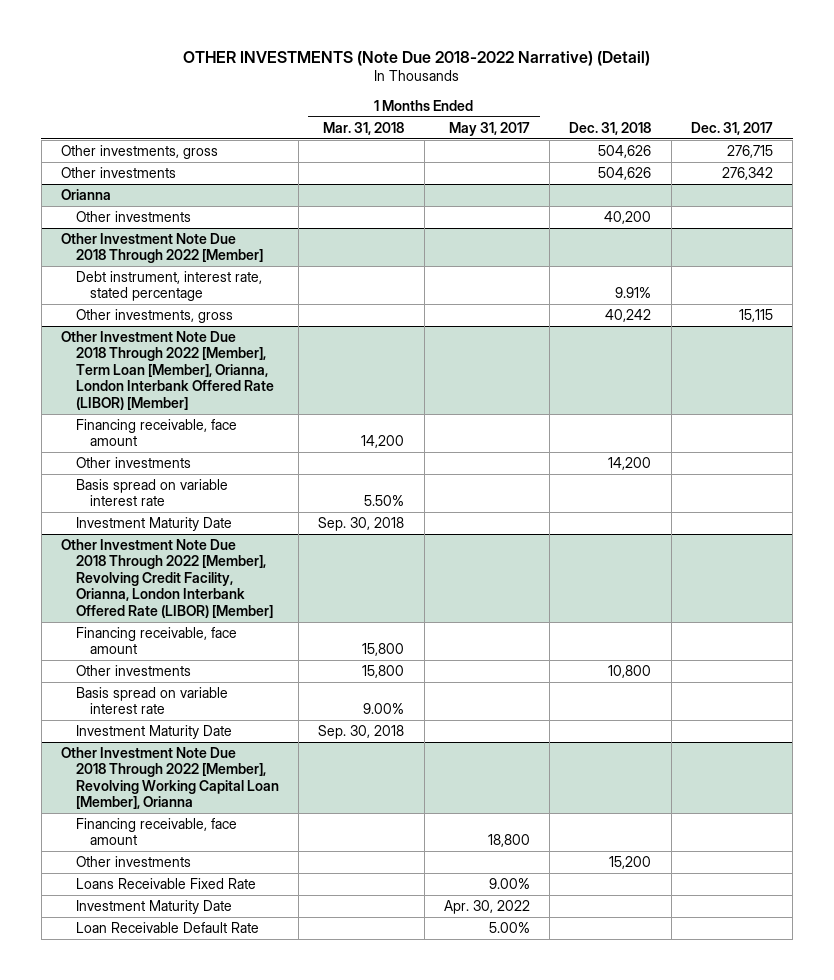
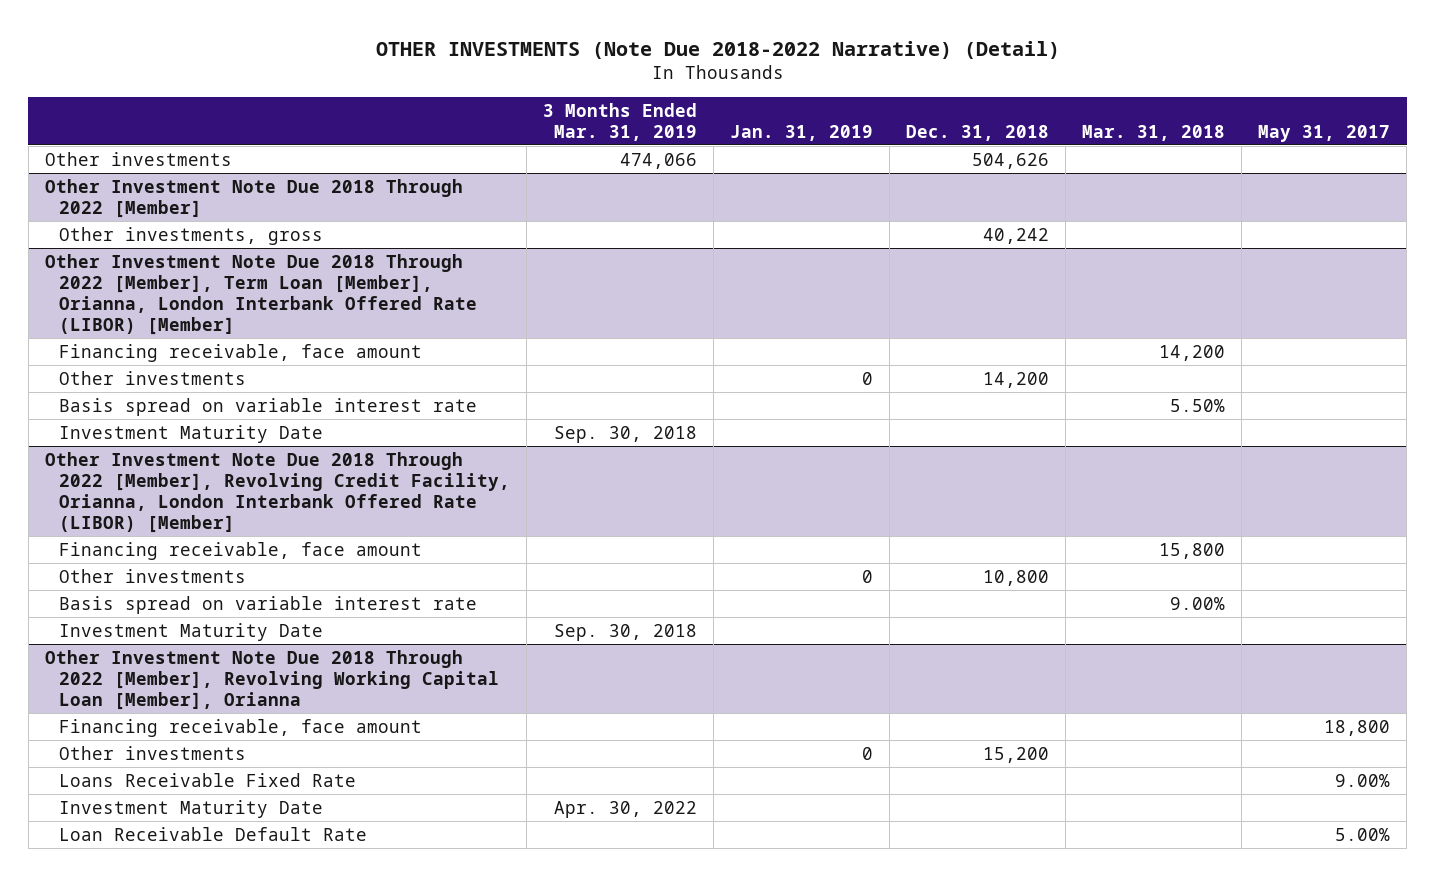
- | 1 Months Ended Mar. 31, 2018 | 1 Months Ended May 31, 2017 | Dec. 31, 2018 | Dec. 31, 2017
+ | 3 Months Ended Mar. 31, 2019 | Jan. 31, 2019 | Dec. 31, 2018 | Mar. 31, 2018 | May 31, 2017
- Other investments, gross | | | 504,626 | 276,715
- Orianna
- Other investments | | | 40,200 |
@ Other Investment Note Due 2018 Through 2022 [Member]
- Debt instrument, interest rate, stated percentage | | | 9.91% |

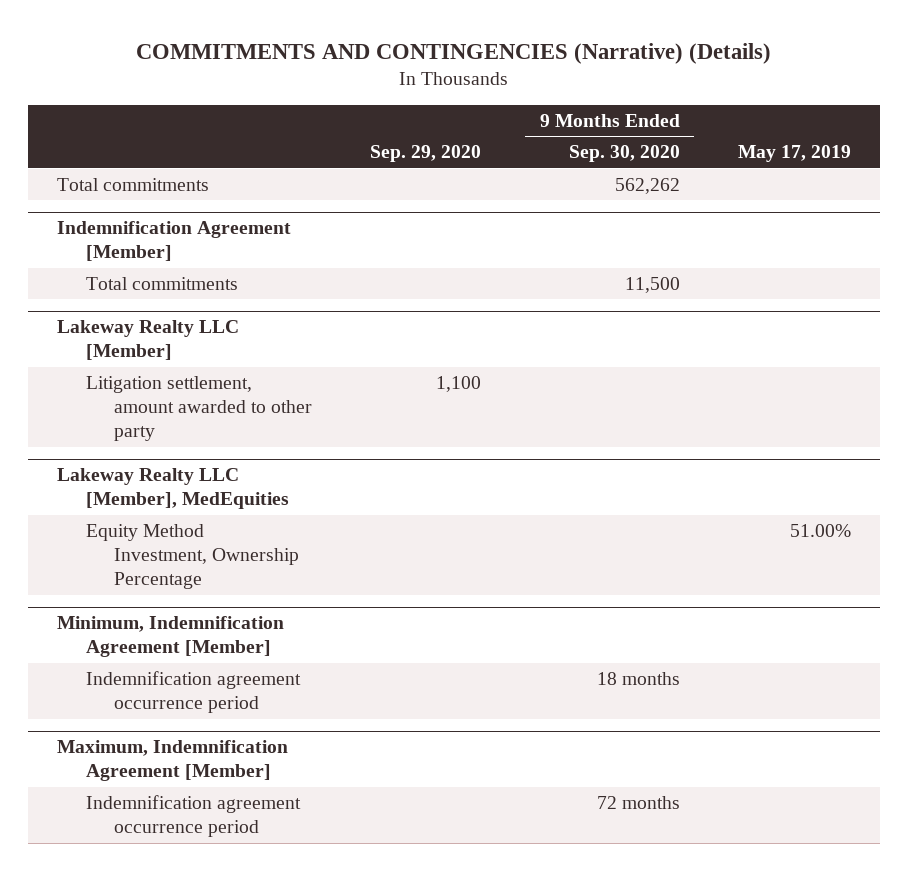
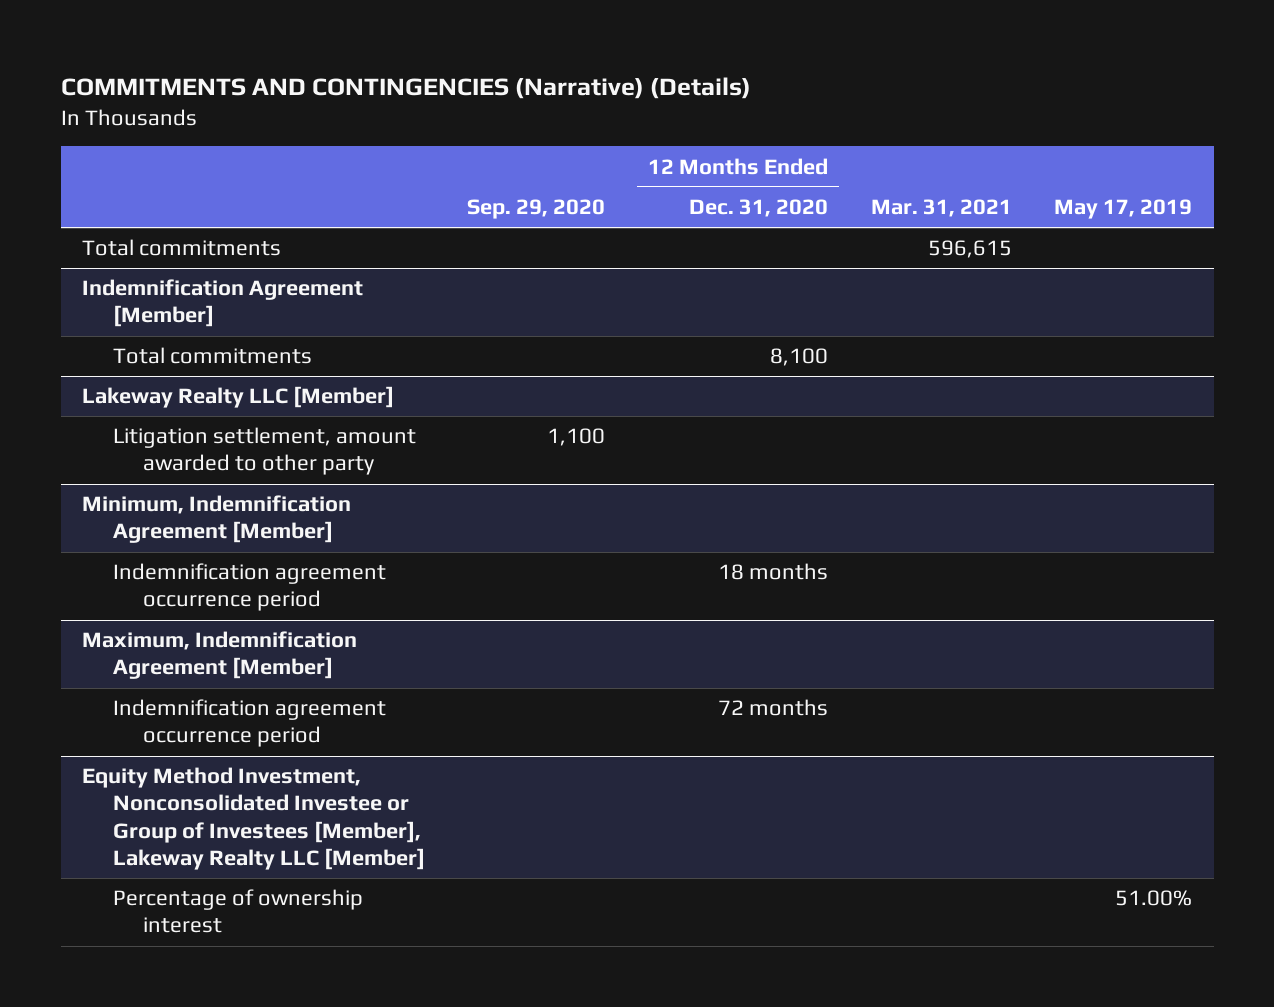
- | Sep. 29, 2020 | 9 Months Ended Sep. 30, 2020 | May 17, 2019
+ | Sep. 29, 2020 | 12 Months Ended Dec. 31, 2020 | Mar. 31, 2021 | May 17, 2019
- Lakeway Realty LLC [Member], MedEquities
- Equity Method Investment, Ownership Percentage | | | 51.00%
+ Equity Method Investment, Nonconsolidated Investee or Group of Investees [Member], Lakeway Realty LLC [Member]
+ Percentage of ownership interest | | | | 51.00%

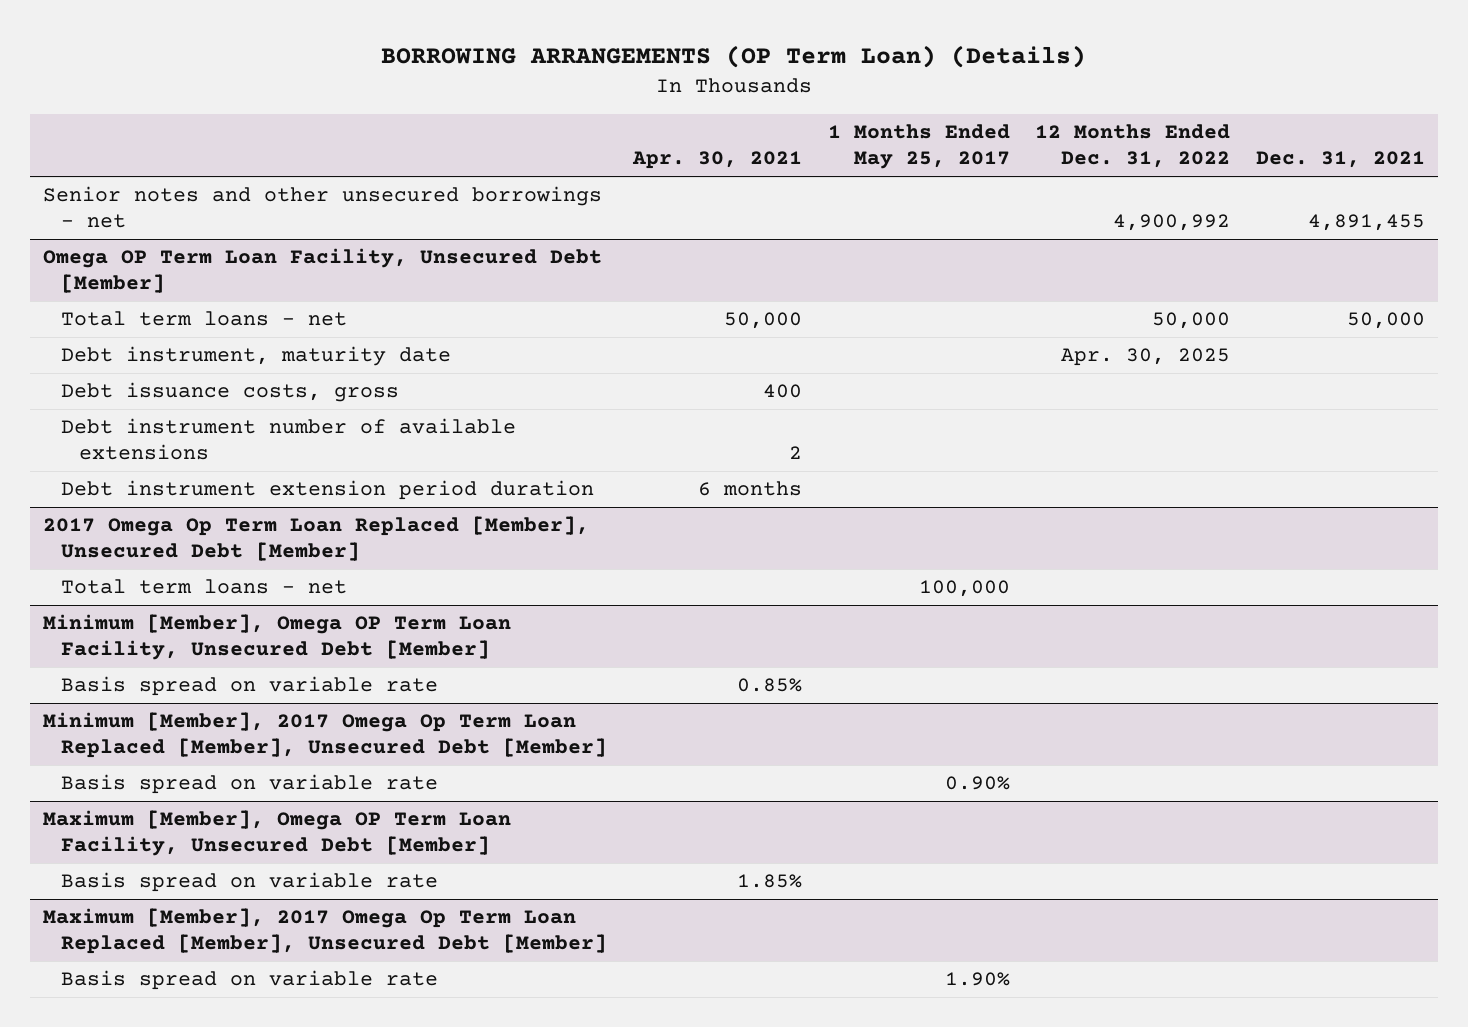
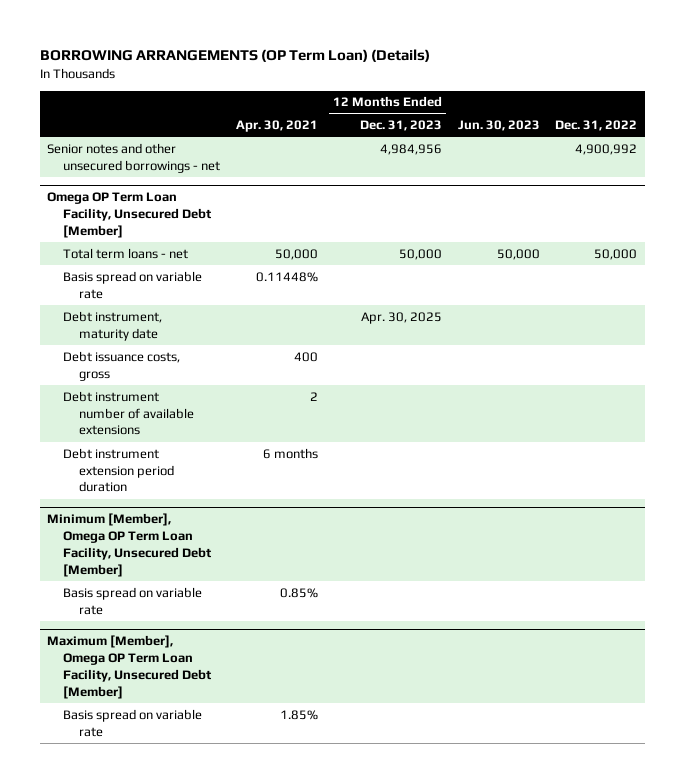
- | Apr. 30, 2021 | 1 Months Ended May 25, 2017 | 12 Months Ended Dec. 31, 2022 | Dec. 31, 2021
+ | Apr. 30, 2021 | 12 Months Ended Dec. 31, 2023 | Jun. 30, 2023 | Dec. 31, 2022
@ Omega OP Term Loan Facility, Unsecured Debt [Member]
+ Basis spread on variable rate | 0.11448% | | |
- 2017 Omega Op Term Loan Replaced [Member], Unsecured Debt [Member]
- Total term loans - net | | 100,000 | |
- Minimum [Member], 2017 Omega Op Term Loan Replaced [Member], Unsecured Debt [Member]
- Basis spread on variable rate | | 0.90% | |
- Maximum [Member], 2017 Omega Op Term Loan Replaced [Member], Unsecured Debt [Member]
- Basis spread on variable rate | | 1.90% | |

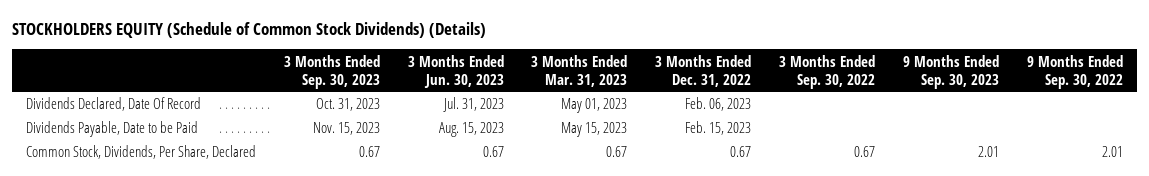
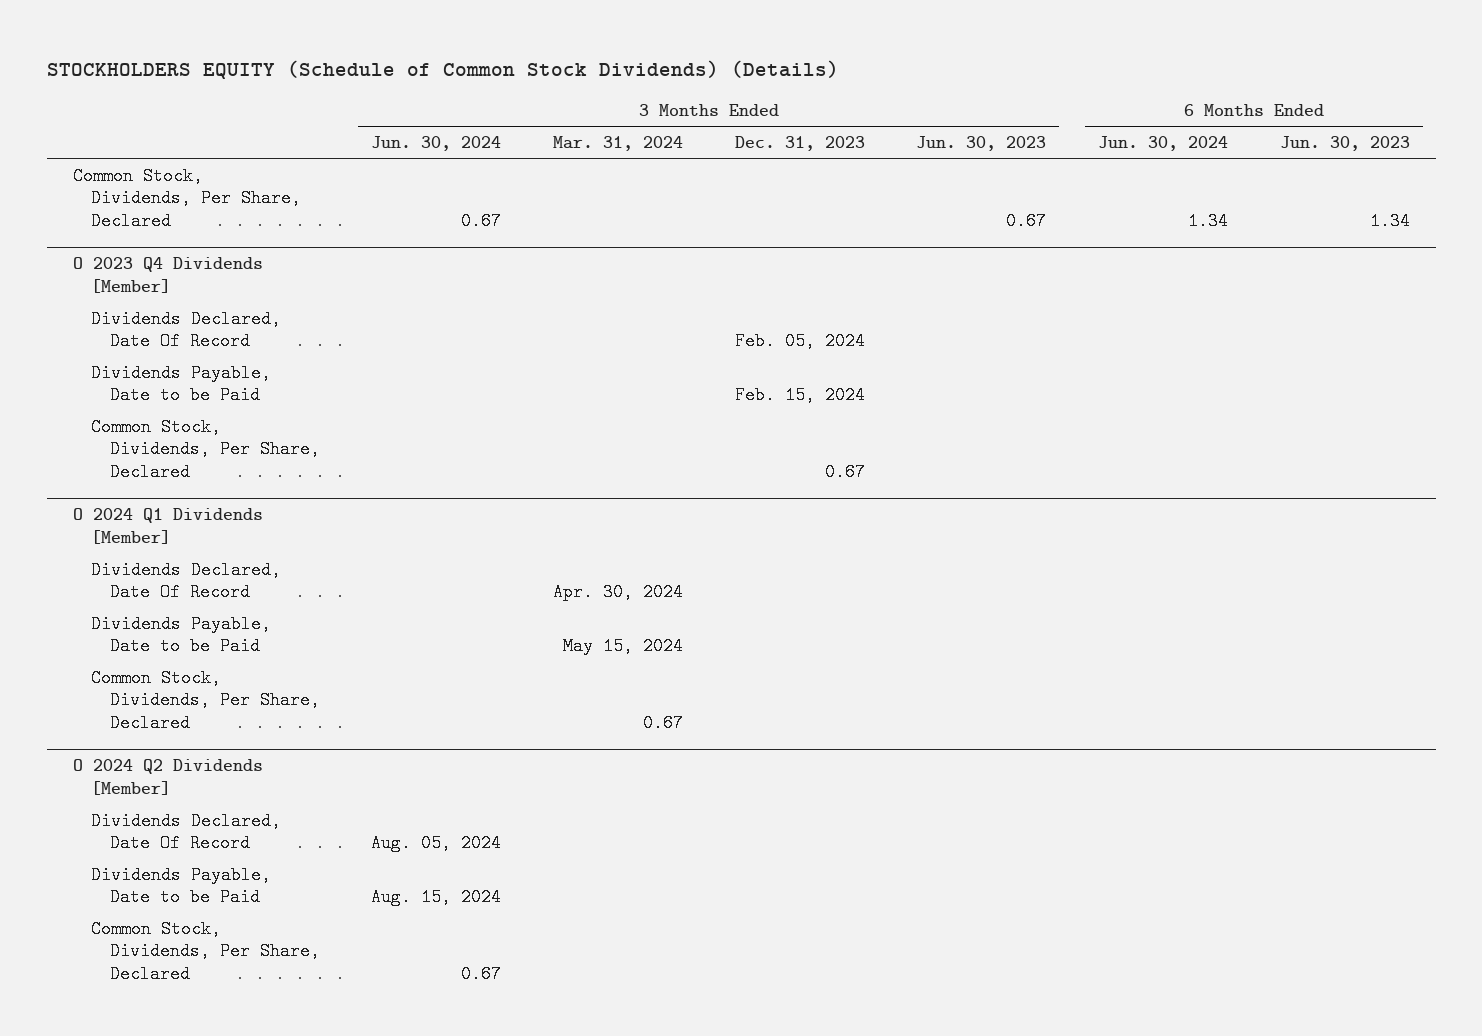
- | 3 Months Ended Sep. 30, 2023 | 3 Months Ended Jun. 30, 2023 | 3 Months Ended Mar. 31, 2023 | 3 Months Ended Dec. 31, 2022 | 3 Months Ended Sep. 30, 2022 | 9 Months Ended Sep. 30, 2023 | 9 Months Ended Sep. 30, 2022
+ | 3 Months Ended Jun. 30, 2024 | 3 Months Ended Mar. 31, 2024 | 3 Months Ended Dec. 31, 2023 | 3 Months Ended Jun. 30, 2023 | 6 Months Ended Jun. 30, 2024 | 6 Months Ended Jun. 30, 2023
- Dividends Declared, Date Of Record | Oct. 31, 2023 | Jul. 31, 2023 | May 01, 2023 | Feb. 06, 2023 | | |
- Dividends Payable, Date to be Paid | Nov. 15, 2023 | Aug. 15, 2023 | May 15, 2023 | Feb. 15, 2023 | | |
+ O 2023 Q4 Dividends [Member]
+ Dividends Declared, Date Of Record | | | Feb. 05, 2024 | | |
+ Dividends Payable, Date to be Paid | | | Feb. 15, 2024 | | |
+ Common Stock, Dividends, Per Share, Declared | | | 0.67 | | |
+ O 2024 Q1 Dividends [Member]
+ Dividends Declared, Date Of Record | | Apr. 30, 2024 | | | |
+ Dividends Payable, Date to be Paid | | May 15, 2024 | | | |
+ Common Stock, Dividends, Per Share, Declared | | 0.67 | | | |
+ O 2024 Q2 Dividends [Member]
+ Dividends Declared, Date Of Record | Aug. 05, 2024 | | | | |
+ Dividends Payable, Date to be Paid | Aug. 15, 2024 | | | | |
+ Common Stock, Dividends, Per Share, Declared | 0.67 | | | | |

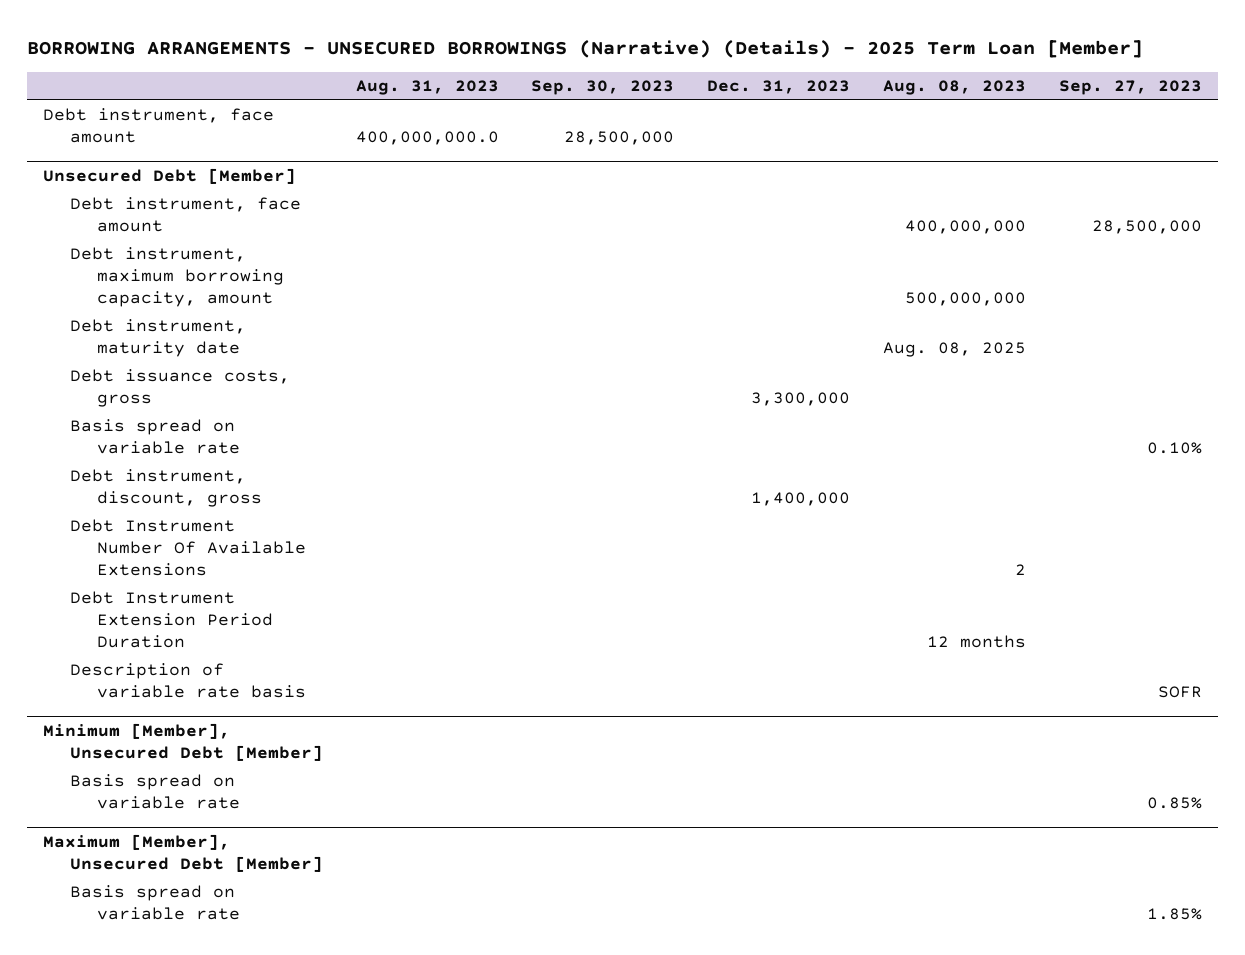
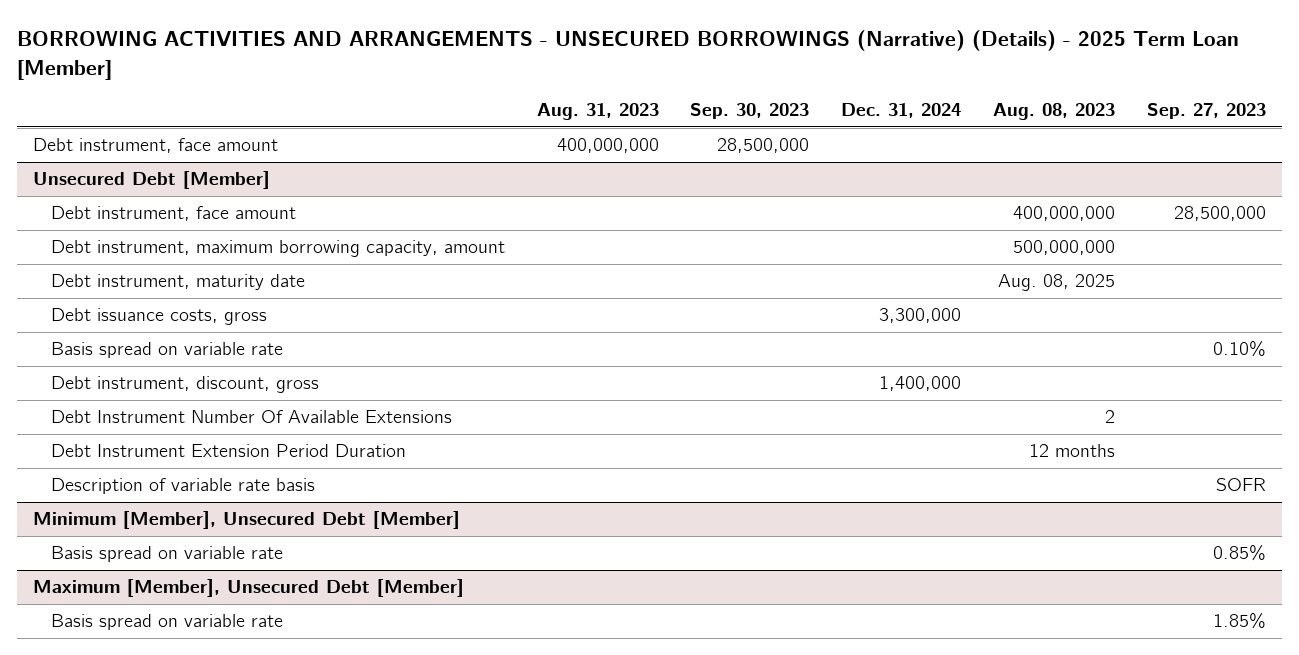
- BORROWING ARRANGEMENTS - UNSECURED BORROWINGS (Narrative) (Details) - 2025 Term Loan [Member]
+ BORROWING ACTIVITIES AND ARRANGEMENTS - UNSECURED BORROWINGS (Narrative) (Details) - 2025 Term Loan [Member]
- | Aug. 31, 2023 | Sep. 30, 2023 | Dec. 31, 2023 | Aug. 08, 2023 | Sep. 27, 2023
+ | Aug. 31, 2023 | Sep. 30, 2023 | Dec. 31, 2024 | Aug. 08, 2023 | Sep. 27, 2023
- Debt instrument, face amount | 400,000,000.0 | 28,500,000 | | |
+ Debt instrument, face amount | 400,000,000 | 28,500,000 | | |

